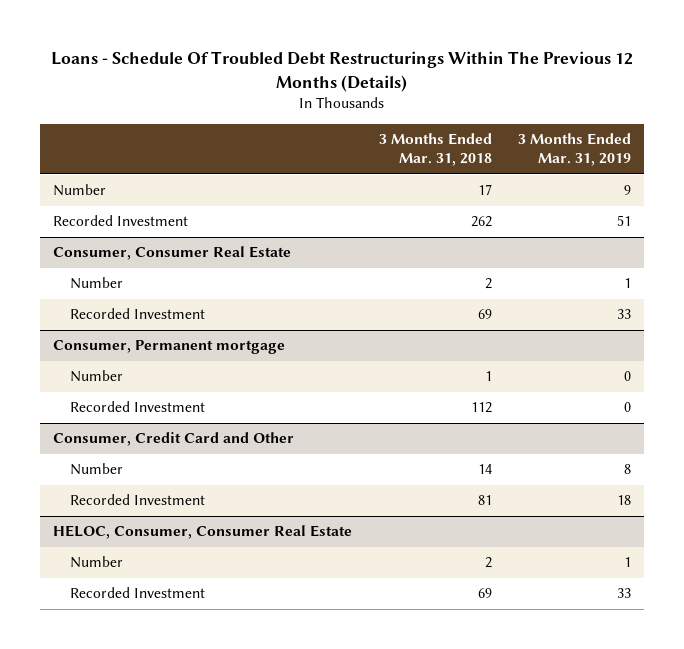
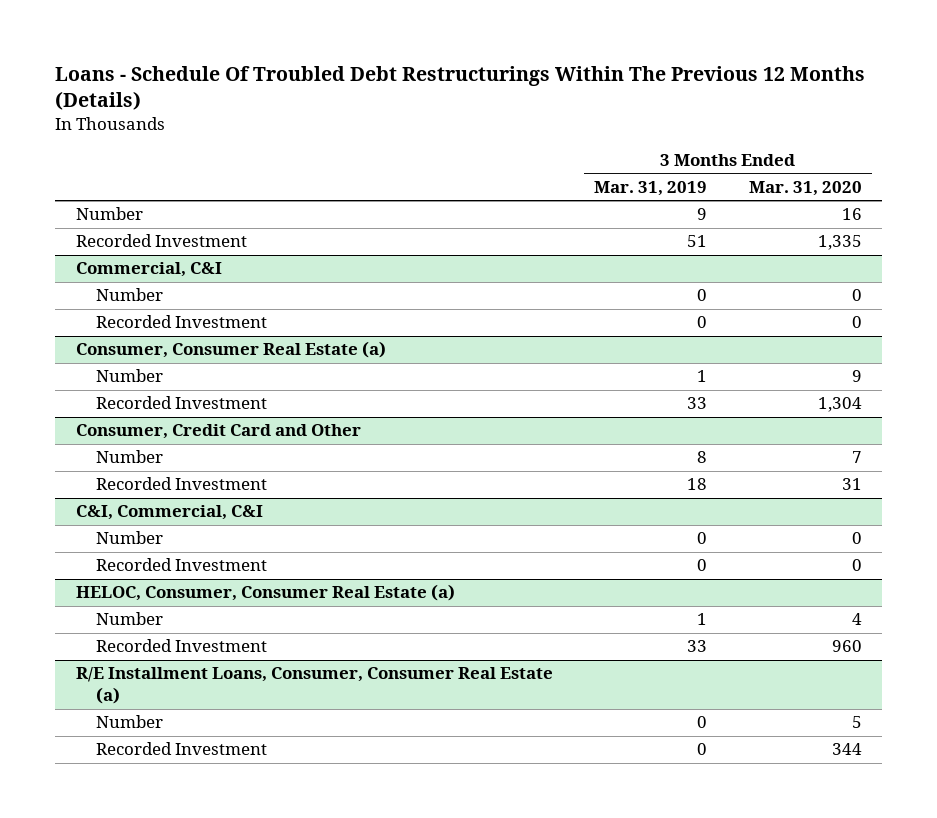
- | 3 Months Ended Mar. 31, 2018 | 3 Months Ended Mar. 31, 2019
+ | 3 Months Ended Mar. 31, 2019 | 3 Months Ended Mar. 31, 2020
- Consumer, Consumer Real Estate
- Number | 2 | 1
- Recorded Investment | 69 | 33
- Consumer, Permanent mortgage
+ Commercial, C&I
+ Consumer, Consumer Real Estate (a)
+ Number | 1 | 9
+ Recorded Investment | 33 | 1,304
- HELOC, Consumer, Consumer Real Estate
+ C&I, Commercial, C&I
+ Number | 0 | 0
+ Recorded Investment | 0 | 0
+ HELOC, Consumer, Consumer Real Estate (a)
+ R/E Installment Loans, Consumer, Consumer Real Estate (a)
+ Number | 0 | 5
+ Recorded Investment | 0 | 344

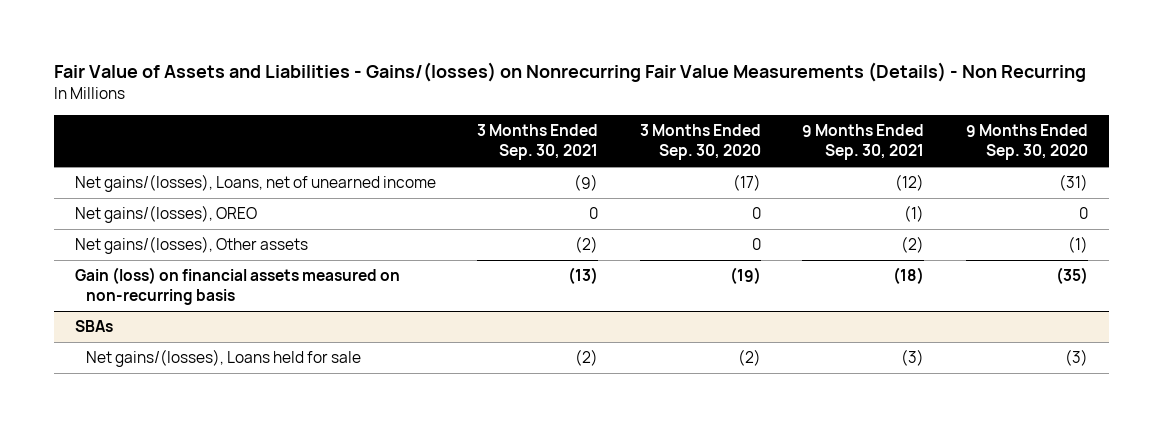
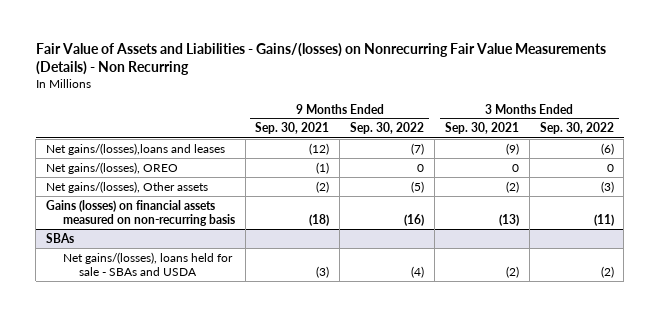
- | 3 Months Ended Sep. 30, 2021 | 3 Months Ended Sep. 30, 2020 | 9 Months Ended Sep. 30, 2021 | 9 Months Ended Sep. 30, 2020
+ | 9 Months Ended Sep. 30, 2021 | 9 Months Ended Sep. 30, 2022 | 3 Months Ended Sep. 30, 2021 | 3 Months Ended Sep. 30, 2022
- Net gains/(losses), Loans, net of unearned income | (9) | (17) | (12) | (31)
+ Net gains/(losses),loans and leases | (12) | (7) | (9) | (6)
- Gain (loss) on financial assets measured on non-recurring basis | (13) | (19) | (18) | (35)
+ Gains (losses) on financial assets measured on non-recurring basis | (18) | (16) | (13) | (11)
@ SBAs
- Net gains/(losses), Loans held for sale | (2) | (2) | (3) | (3)
+ Net gains/(losses), loans held for sale - SBAs and USDA | (3) | (4) | (2) | (2)

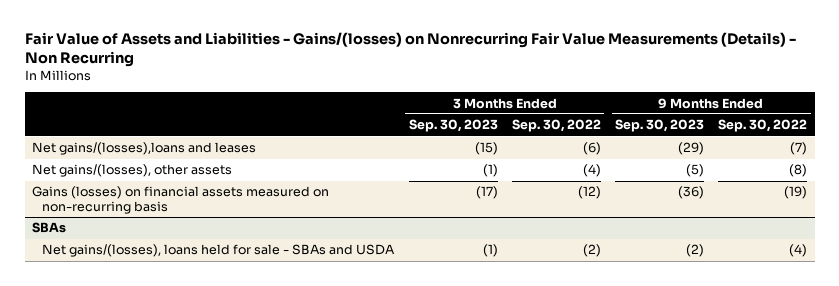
- | 9 Months Ended Sep. 30, 2021 | 9 Months Ended Sep. 30, 2022 | 3 Months Ended Sep. 30, 2021 | 3 Months Ended Sep. 30, 2022
+ | 3 Months Ended Sep. 30, 2023 | 3 Months Ended Sep. 30, 2022 | 9 Months Ended Sep. 30, 2023 | 9 Months Ended Sep. 30, 2022
- Net gains/(losses), OREO | (1) | 0 | 0 | 0
- Net gains/(losses), Other assets | (2) | (5) | (2) | (3)
- Gains (losses) on financial assets measured on non-recurring basis | (18) | (16) | (13) | (11)
+ Net gains/(losses), other assets | (1) | (4) | (5) | (8)
+ Gains (losses) on financial assets measured on non-recurring basis | (17) | (12) | (36) | (19)

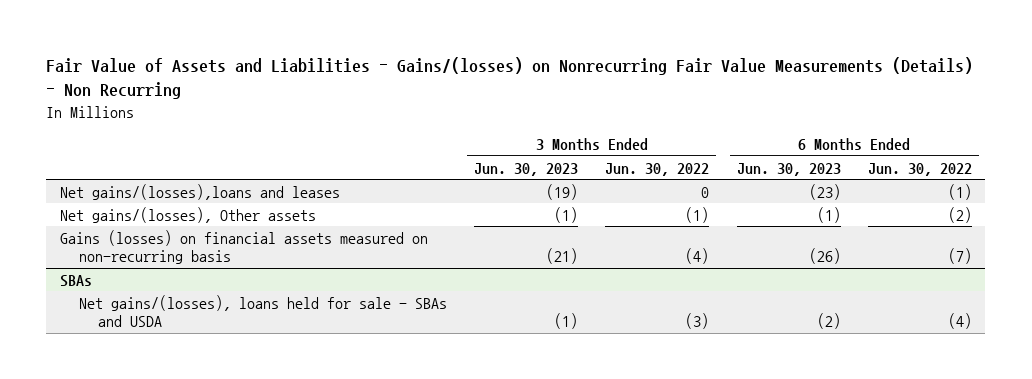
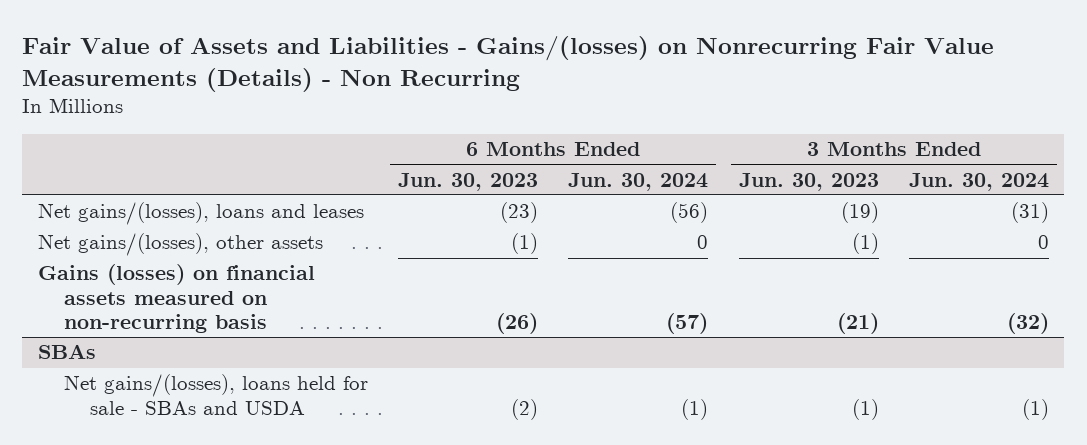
- | 3 Months Ended Jun. 30, 2023 | 3 Months Ended Jun. 30, 2022 | 6 Months Ended Jun. 30, 2023 | 6 Months Ended Jun. 30, 2022
+ | 6 Months Ended Jun. 30, 2023 | 6 Months Ended Jun. 30, 2024 | 3 Months Ended Jun. 30, 2023 | 3 Months Ended Jun. 30, 2024
- Net gains/(losses),loans and leases | (19) | 0 | (23) | (1)
- Net gains/(losses), Other assets | (1) | (1) | (1) | (2)
+ Net gains/(losses), loans and leases | (23) | (56) | (19) | (31)
+ Net gains/(losses), other assets | (1) | 0 | (1) | 0

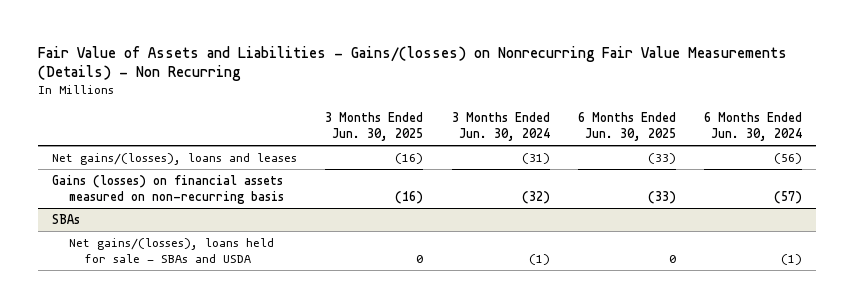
- | 6 Months Ended Jun. 30, 2023 | 6 Months Ended Jun. 30, 2024 | 3 Months Ended Jun. 30, 2023 | 3 Months Ended Jun. 30, 2024
+ | 3 Months Ended Jun. 30, 2025 | 3 Months Ended Jun. 30, 2024 | 6 Months Ended Jun. 30, 2025 | 6 Months Ended Jun. 30, 2024
- Net gains/(losses), other assets | (1) | 0 | (1) | 0

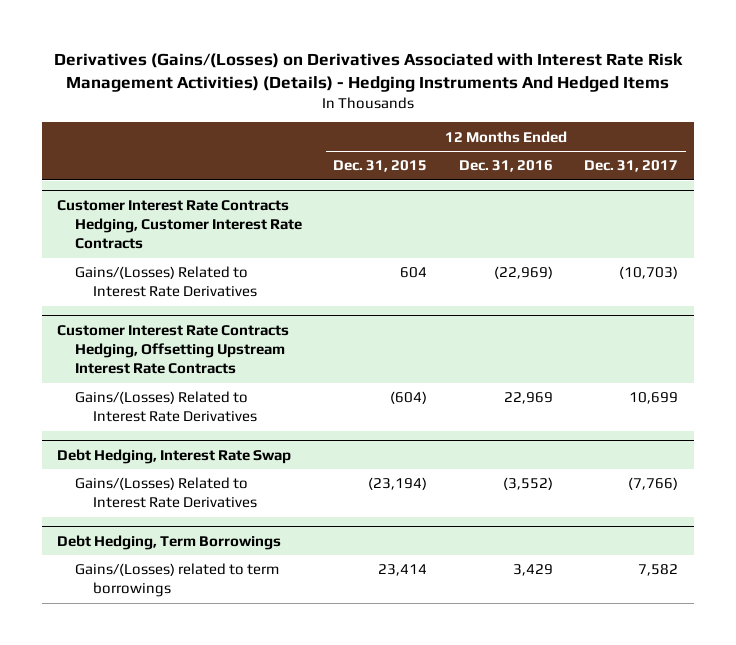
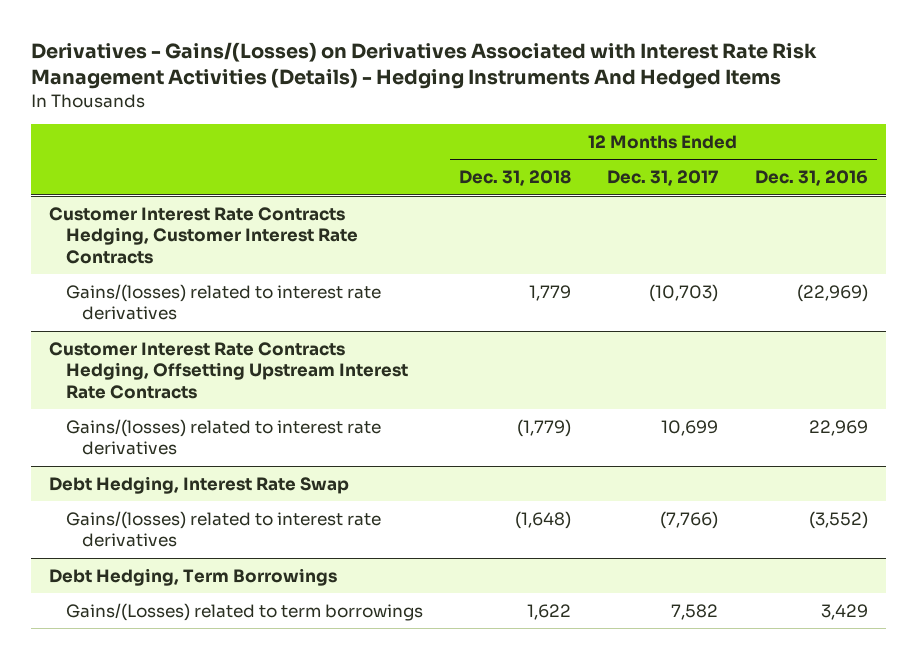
- Derivatives (Gains/(Losses) on Derivatives Associated with Interest Rate Risk Management Activities) (Details) - Hedging Instruments And Hedged Items
+ Derivatives - Gains/(Losses) on Derivatives Associated with Interest Rate Risk Management Activities (Details) - Hedging Instruments And Hedged Items
- | 12 Months Ended Dec. 31, 2015 | 12 Months Ended Dec. 31, 2016 | 12 Months Ended Dec. 31, 2017
+ | 12 Months Ended Dec. 31, 2018 | 12 Months Ended Dec. 31, 2017 | 12 Months Ended Dec. 31, 2016
@ Customer Interest Rate Contracts Hedging, Customer Interest Rate Contracts
- Gains/(Losses) Related to Interest Rate Derivatives | 604 | (22,969) | (10,703)
+ Gains/(losses) related to interest rate derivatives | 1,779 | (10,703) | (22,969)
@ Customer Interest Rate Contracts Hedging, Offsetting Upstream Interest Rate Contracts
- Gains/(Losses) Related to Interest Rate Derivatives | (604) | 22,969 | 10,699
+ Gains/(losses) related to interest rate derivatives | (1,779) | 10,699 | 22,969
@ Debt Hedging, Interest Rate Swap
- Gains/(Losses) Related to Interest Rate Derivatives | (23,194) | (3,552) | (7,766)
+ Gains/(losses) related to interest rate derivatives | (1,648) | (7,766) | (3,552)

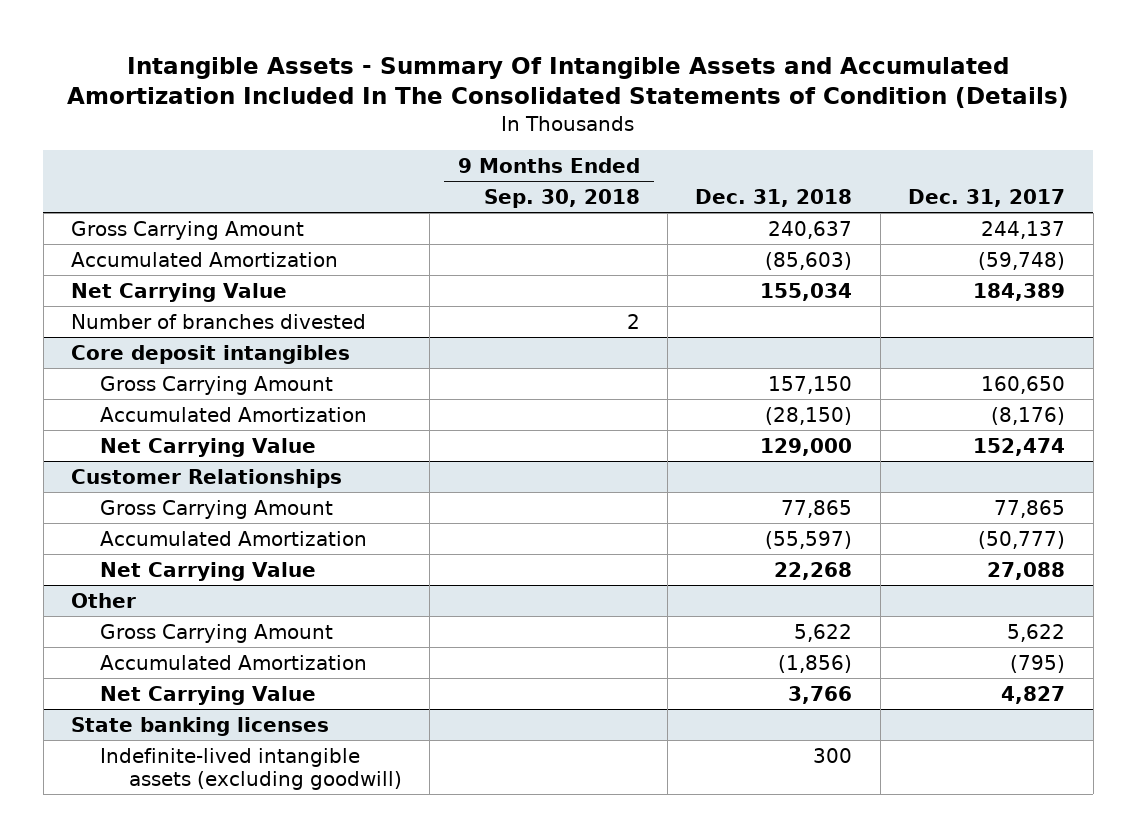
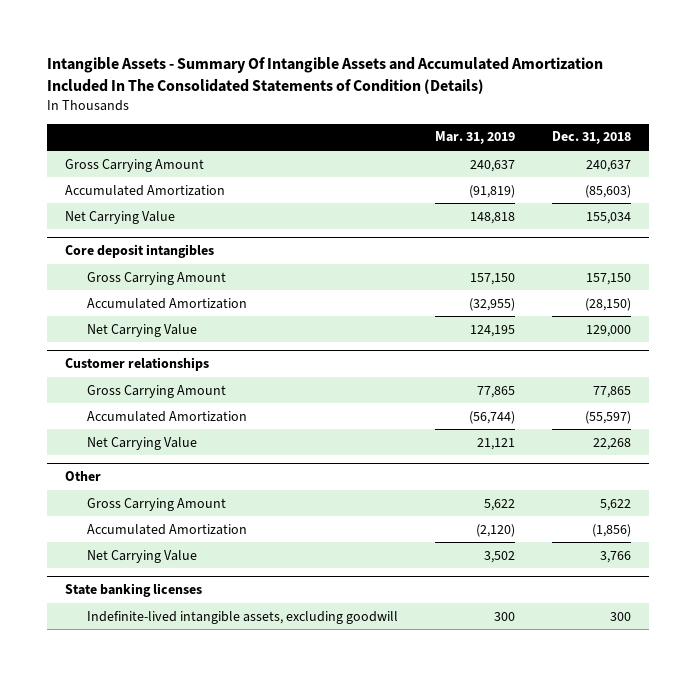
- | 9 Months Ended Sep. 30, 2018 | Dec. 31, 2018 | Dec. 31, 2017
+ | Mar. 31, 2019 | Dec. 31, 2018
- Number of branches divested | 2 | |
- Customer Relationships
+ Customer relationships
@ State banking licenses
- Indefinite-lived intangible assets (excluding goodwill) | | 300 |
+ Indefinite-lived intangible assets, excluding goodwill | 300 | 300

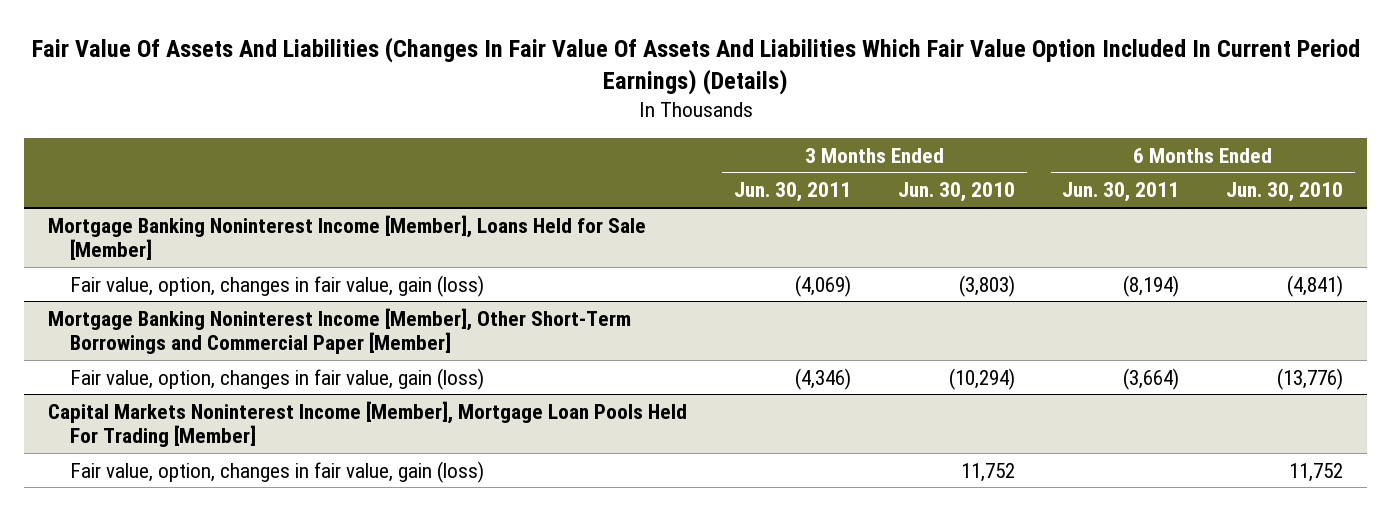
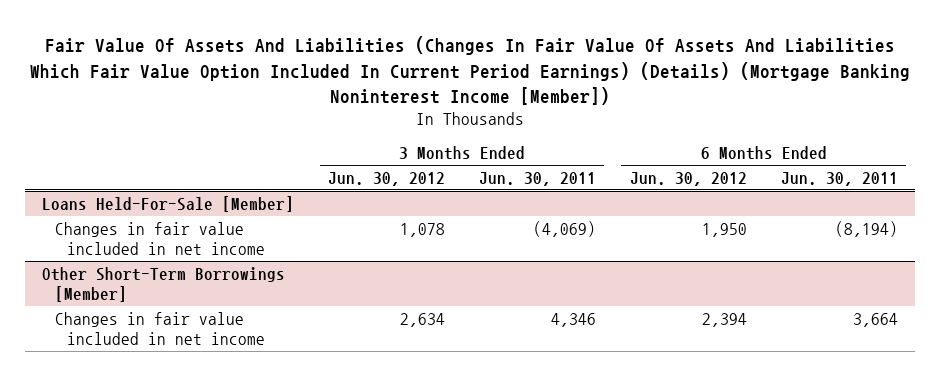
- Fair Value Of Assets And Liabilities (Changes In Fair Value Of Assets And Liabilities Which Fair Value Option Included In Current Period Earnings) (Details)
+ Fair Value Of Assets And Liabilities (Changes In Fair Value Of Assets And Liabilities Which Fair Value Option Included In Current Period Earnings) (Details) (Mortgage Banking Noninterest Income [Member])
- | 3 Months Ended Jun. 30, 2011 | 3 Months Ended Jun. 30, 2010 | 6 Months Ended Jun. 30, 2011 | 6 Months Ended Jun. 30, 2010
+ | 3 Months Ended Jun. 30, 2012 | 3 Months Ended Jun. 30, 2011 | 6 Months Ended Jun. 30, 2012 | 6 Months Ended Jun. 30, 2011
- Mortgage Banking Noninterest Income [Member], Loans Held for Sale [Member]
- Fair value, option, changes in fair value, gain (loss) | (4,069) | (3,803) | (8,194) | (4,841)
- Mortgage Banking Noninterest Income [Member], Other Short-Term Borrowings and Commercial Paper [Member]
- Fair value, option, changes in fair value, gain (loss) | (4,346) | (10,294) | (3,664) | (13,776)
- Capital Markets Noninterest Income [Member], Mortgage Loan Pools Held For Trading [Member]
- Fair value, option, changes in fair value, gain (loss) | | 11,752 | | 11,752
+ Loans Held-For-Sale [Member]
+ Changes in fair value included in net income | 1,078 | (4,069) | 1,950 | (8,194)
+ Other Short-Term Borrowings [Member]
+ Changes in fair value included in net income | 2,634 | 4,346 | 2,394 | 3,664

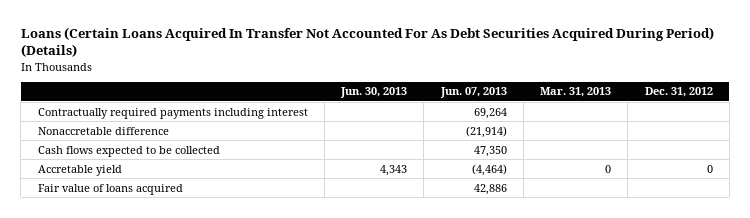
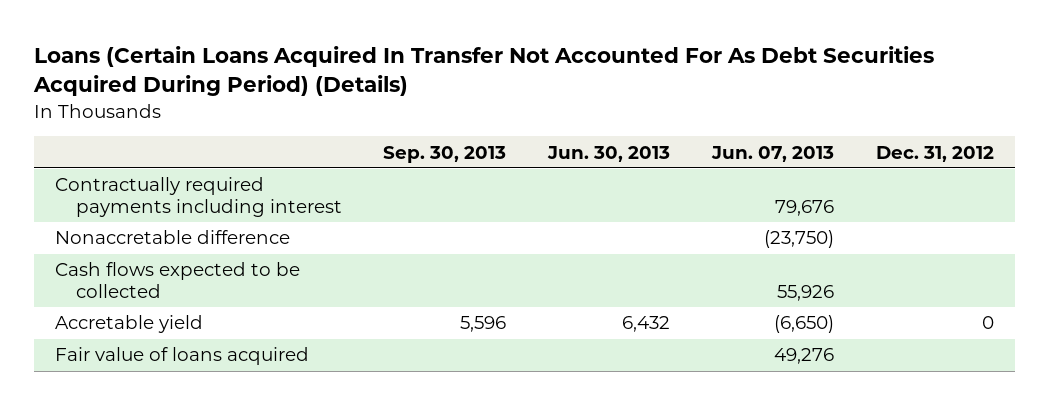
- | Jun. 30, 2013 | Jun. 07, 2013 | Mar. 31, 2013 | Dec. 31, 2012
+ | Sep. 30, 2013 | Jun. 30, 2013 | Jun. 07, 2013 | Dec. 31, 2012
- Contractually required payments including interest | | 69,264 | |
- Nonaccretable difference | | (21,914) | |
- Cash flows expected to be collected | | 47,350 | |
- Accretable yield | 4,343 | (4,464) | 0 | 0
- Fair value of loans acquired | | 42,886 | |
+ Contractually required payments including interest | | | 79,676 |
+ Nonaccretable difference | | | (23,750) |
+ Cash flows expected to be collected | | | 55,926 |
+ Accretable yield | 5,596 | 6,432 | (6,650) | 0
+ Fair value of loans acquired | | | 49,276 |

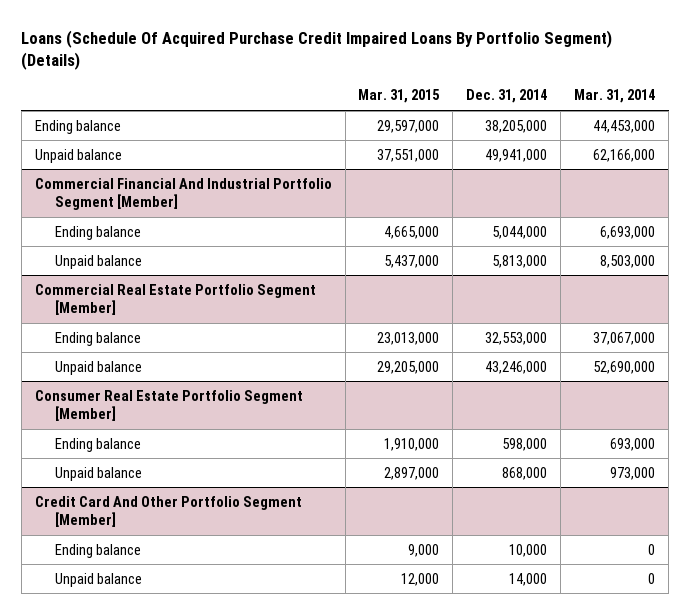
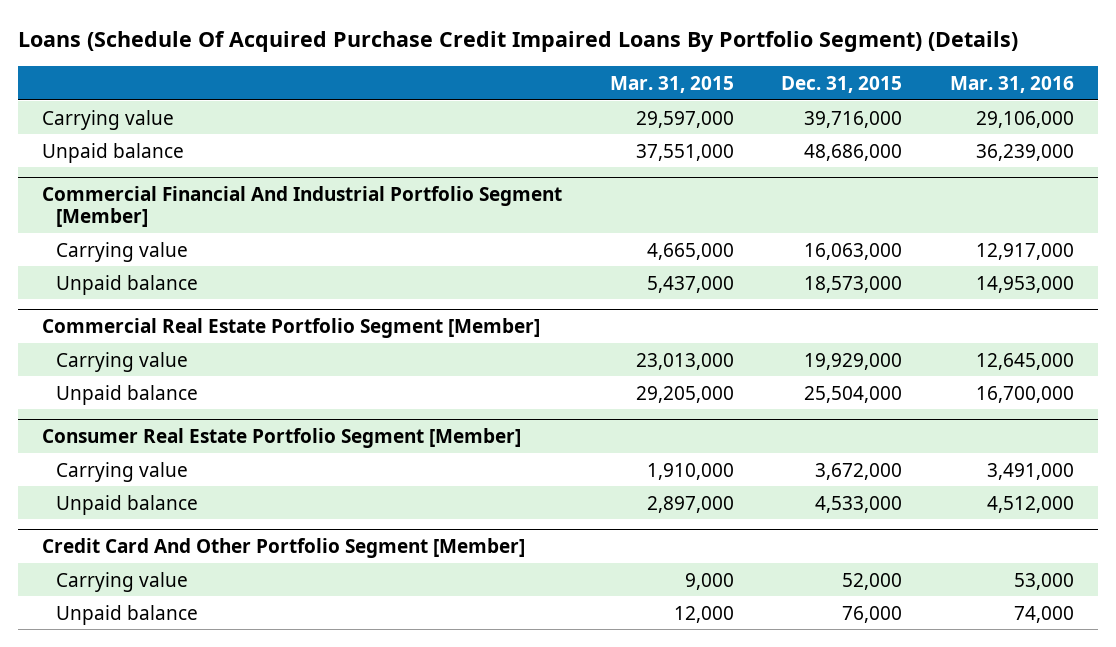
- | Mar. 31, 2015 | Dec. 31, 2014 | Mar. 31, 2014
+ | Mar. 31, 2015 | Dec. 31, 2015 | Mar. 31, 2016
- Ending balance | 29,597,000 | 38,205,000 | 44,453,000
+ Carrying value | 29,597,000 | 39,716,000 | 29,106,000
@ Commercial Financial And Industrial Portfolio Segment [Member]
- Ending balance | 4,665,000 | 5,044,000 | 6,693,000
+ Carrying value | 4,665,000 | 16,063,000 | 12,917,000
@ Commercial Real Estate Portfolio Segment [Member]
- Ending balance | 23,013,000 | 32,553,000 | 37,067,000
+ Carrying value | 23,013,000 | 19,929,000 | 12,645,000
@ Consumer Real Estate Portfolio Segment [Member]
- Ending balance | 1,910,000 | 598,000 | 693,000
+ Carrying value | 1,910,000 | 3,672,000 | 3,491,000
@ Credit Card And Other Portfolio Segment [Member]
- Ending balance | 9,000 | 10,000 | 0
+ Carrying value | 9,000 | 52,000 | 53,000

